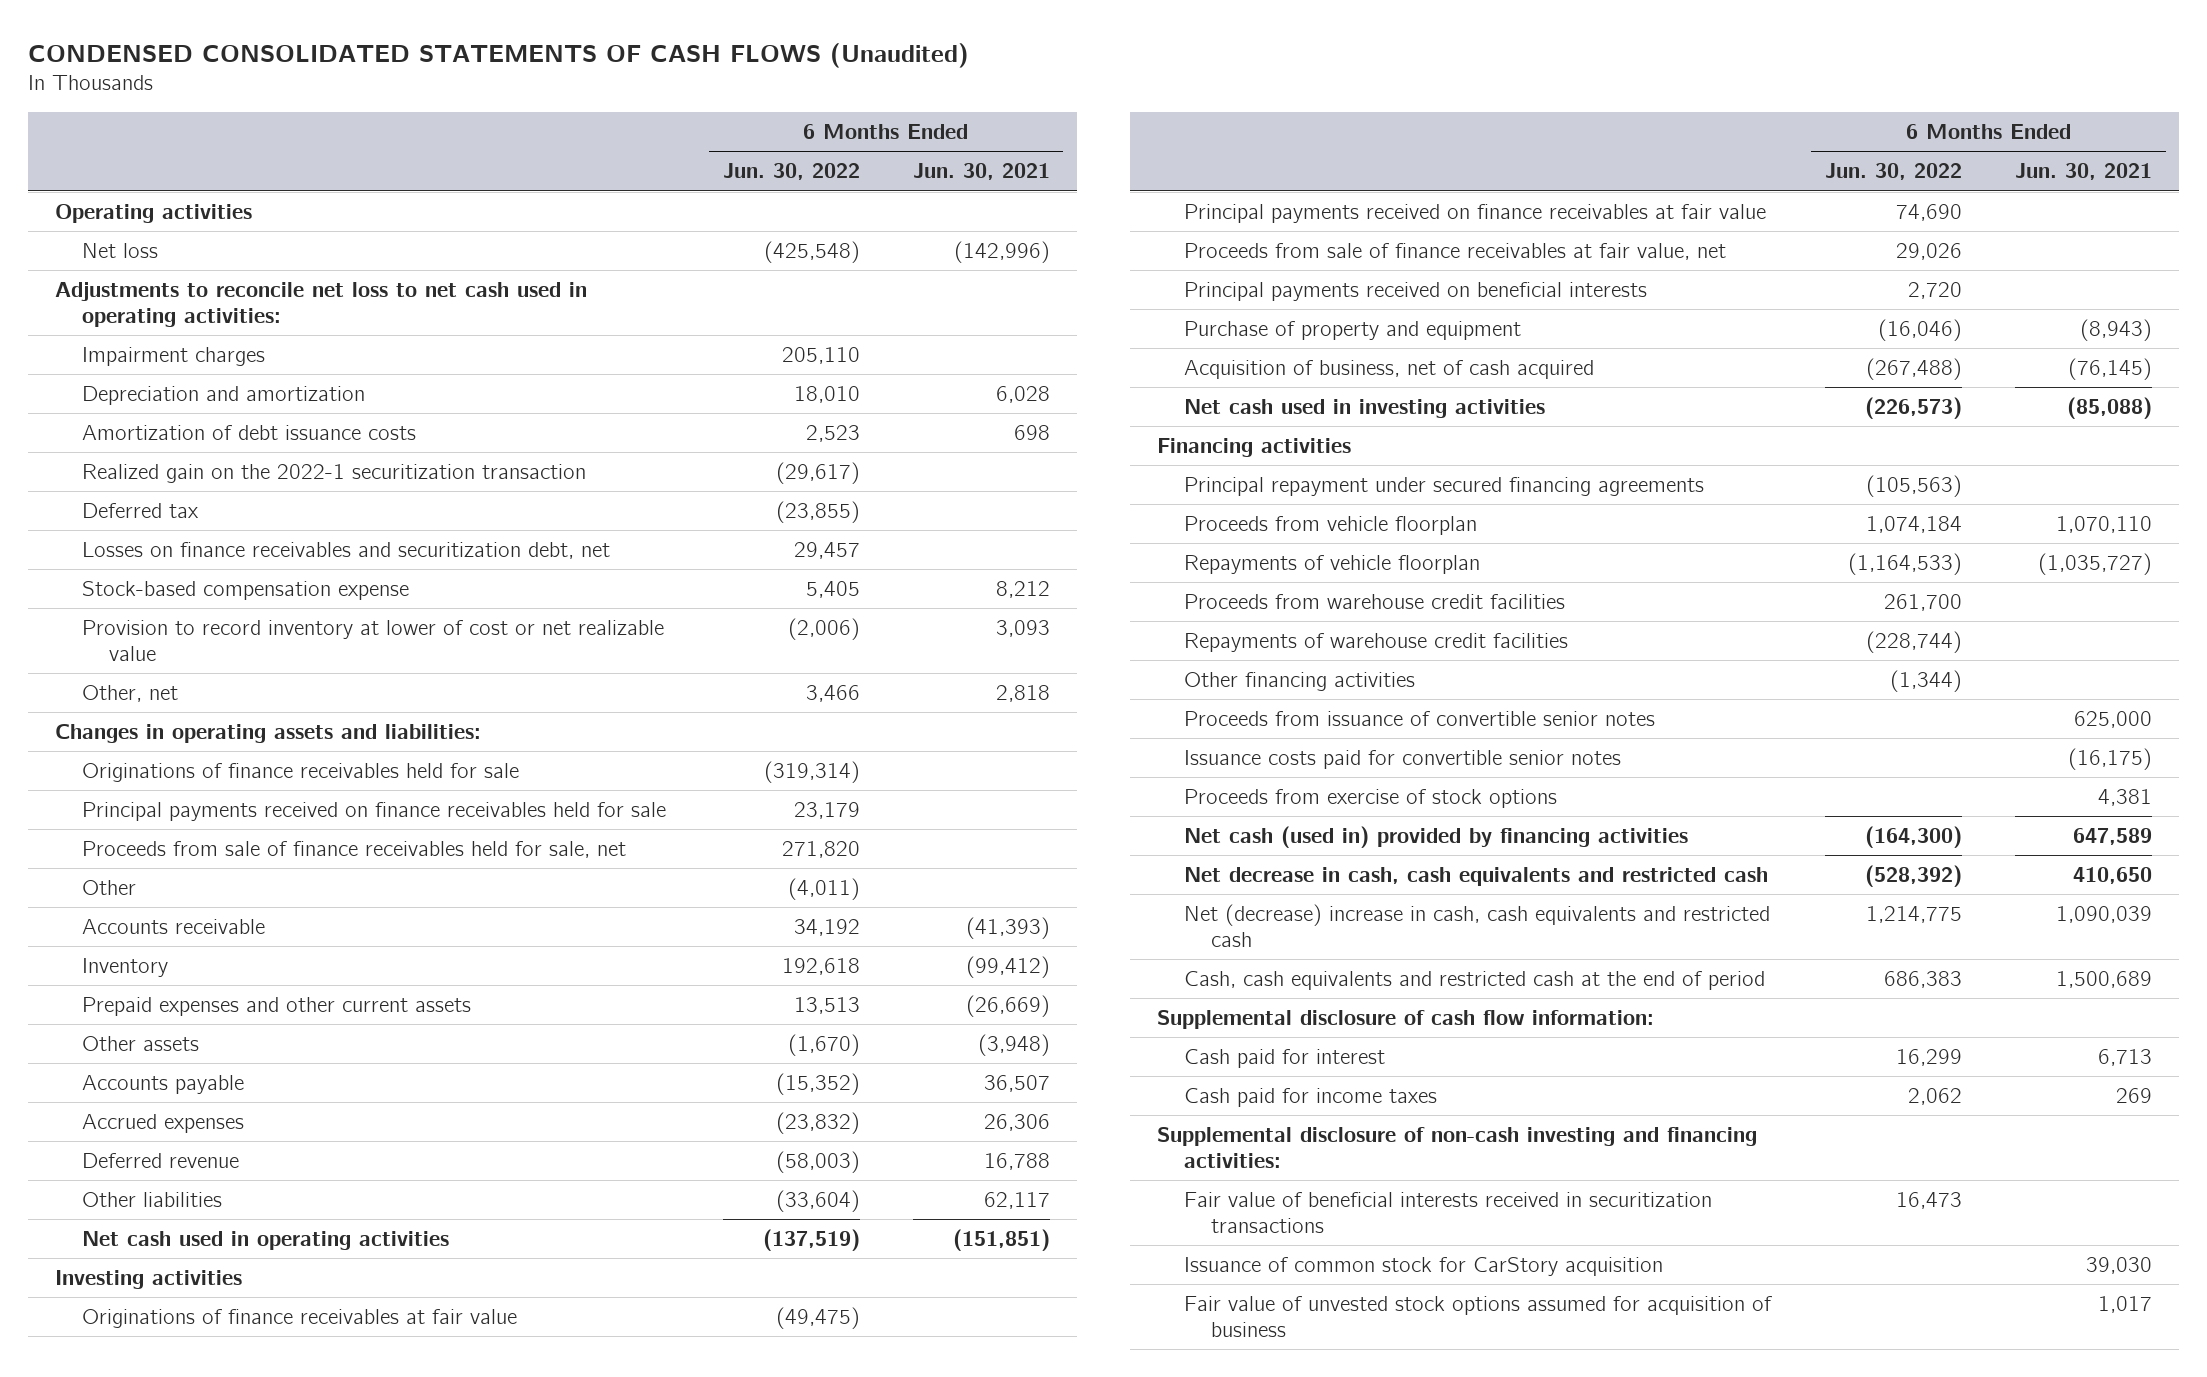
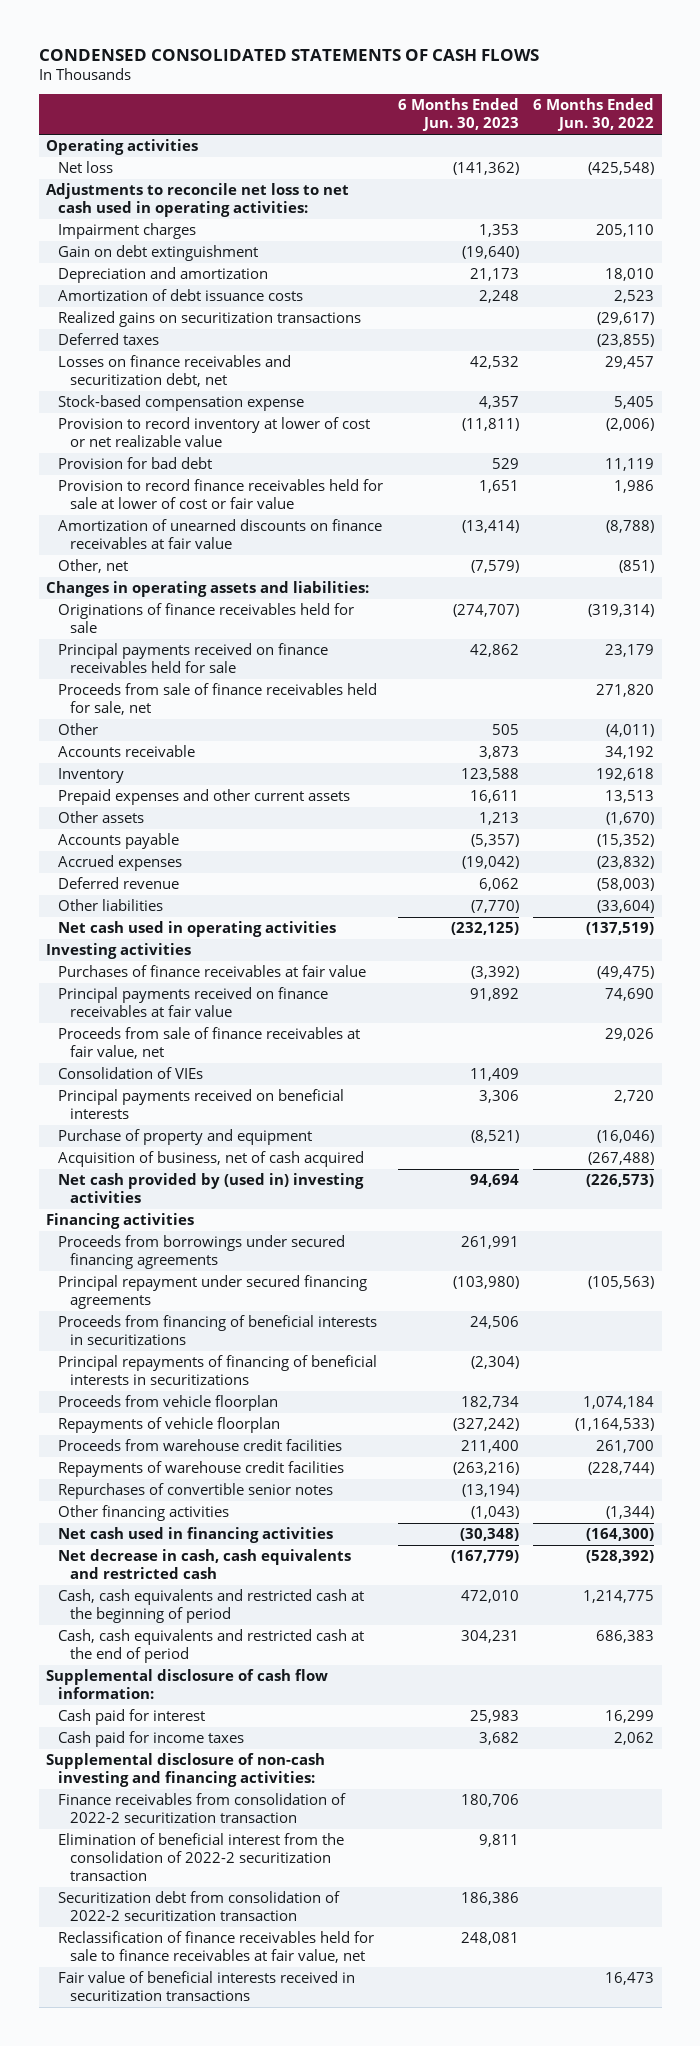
- CONDENSED CONSOLIDATED STATEMENTS OF CASH FLOWS (Unaudited)
+ CONDENSED CONSOLIDATED STATEMENTS OF CASH FLOWS
- | 6 Months Ended Jun. 30, 2022 | 6 Months Ended Jun. 30, 2021
+ | 6 Months Ended Jun. 30, 2023 | 6 Months Ended Jun. 30, 2022
+ Gain on debt extinguishment | (19,640) |
- Realized gain on the 2022-1 securitization transaction | (29,617) |
- Deferred tax | (23,855) |
+ Realized gains on securitization transactions | | (29,617)
+ Deferred taxes | | (23,855)
- Other, net | 3,466 | 2,818
+ Provision for bad debt | 529 | 11,119
+ Provision to record finance receivables held for sale at lower of cost or fair value | 1,651 | 1,986
+ Amortization of unearned discounts on finance receivables at fair value | (13,414) | (8,788)
+ Other, net | (7,579) | (851)
- Originations of finance receivables at fair value | (49,475) |
+ Purchases of finance receivables at fair value | (3,392) | (49,475)
+ Consolidation of VIEs | 11,409 |
- Net cash used in investing activities | (226,573) | (85,088)
+ Net cash provided by (used in) investing activities | 94,694 | (226,573)
+ Proceeds from borrowings under secured financing agreements | 261,991 |
+ Proceeds from financing of beneficial interests in securitizations | 24,506 |
+ Principal repayments of financing of beneficial interests in securitizations | (2,304) |
+ Repurchases of convertible senior notes | (13,194) |
- Proceeds from issuance of convertible senior notes | | 625,000
- Issuance costs paid for convertible senior notes | | (16,175)
- Proceeds from exercise of stock options | | 4,381
- Net cash (used in) provided by financing activities | (164,300) | 647,589
+ Net cash used in financing activities | (30,348) | (164,300)
- Net (decrease) increase in cash, cash equivalents and restricted cash | 1,214,775 | 1,090,039
+ Cash, cash equivalents and restricted cash at the beginning of period | 472,010 | 1,214,775
+ Finance receivables from consolidation of 2022-2 securitization transaction | 180,706 |
+ Elimination of beneficial interest from the consolidation of 2022-2 securitization transaction | 9,811 |
+ Securitization debt from consolidation of 2022-2 securitization transaction | 186,386 |
+ Reclassification of finance receivables held for sale to finance receivables at fair value, net | 248,081 |
- Issuance of common stock for CarStory acquisition | | 39,030
- Fair value of unvested stock options assumed for acquisition of business | | 1,017

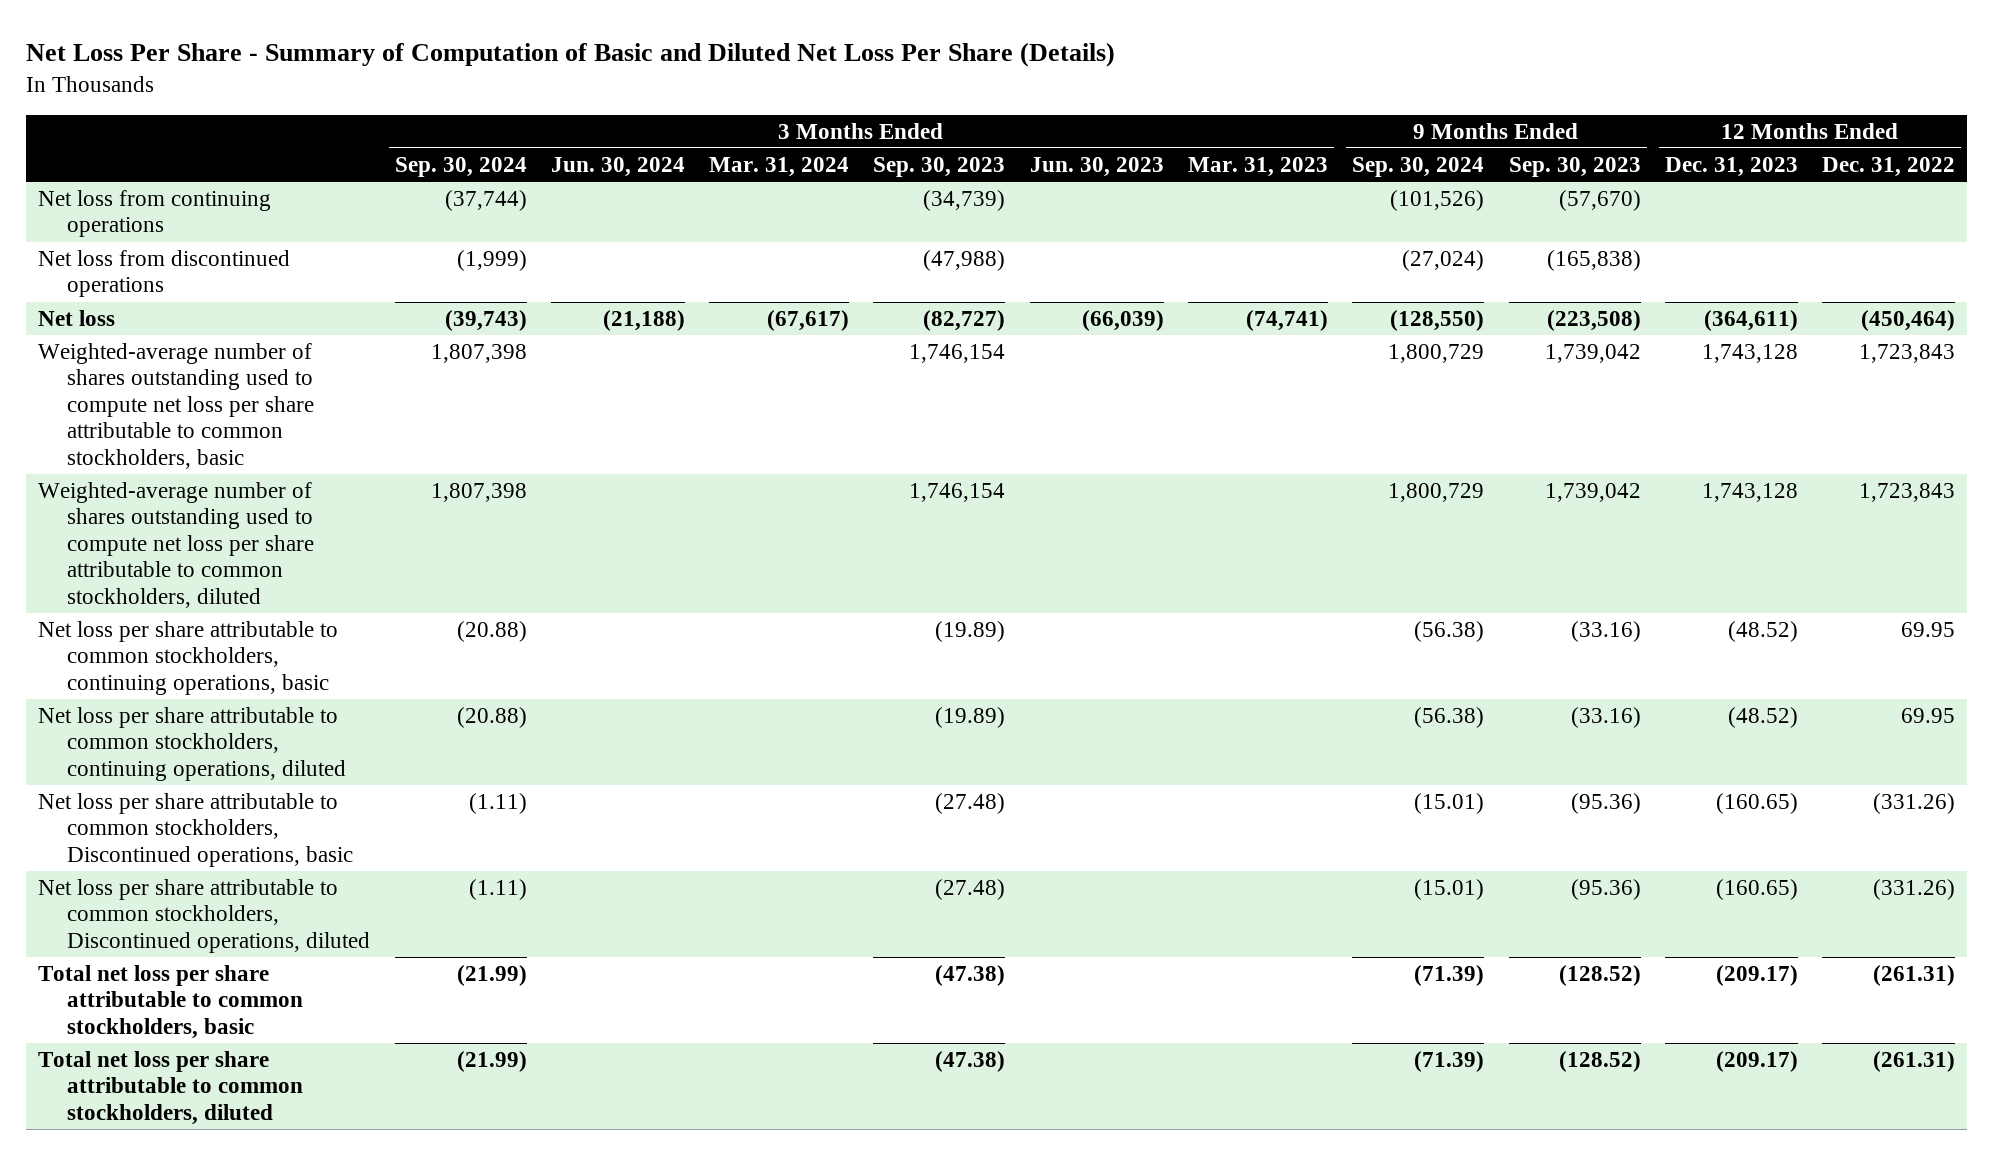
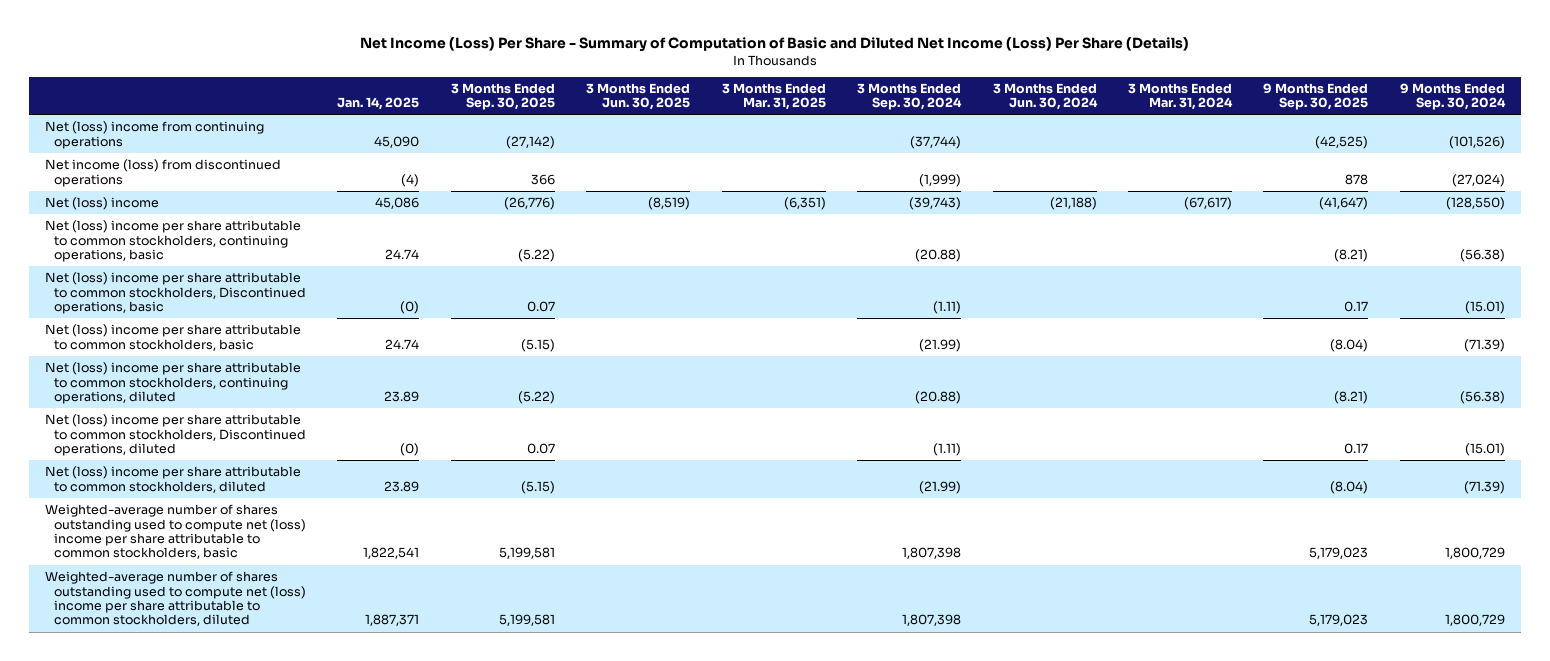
- Net Loss Per Share - Summary of Computation of Basic and Diluted Net Loss Per Share (Details)
+ Net Income (Loss) Per Share - Summary of Computation of Basic and Diluted Net Income (Loss) Per Share (Details)
- | 3 Months Ended Sep. 30, 2024 | 3 Months Ended Jun. 30, 2024 | 3 Months Ended Mar. 31, 2024 | 3 Months Ended Sep. 30, 2023 | 3 Months Ended Jun. 30, 2023 | 3 Months Ended Mar. 31, 2023 | 9 Months Ended Sep. 30, 2024 | 9 Months Ended Sep. 30, 2023 | 12 Months Ended Dec. 31, 2023 | 12 Months Ended Dec. 31, 2022
+ | Jan. 14, 2025 | 3 Months Ended Sep. 30, 2025 | 3 Months Ended Jun. 30, 2025 | 3 Months Ended Mar. 31, 2025 | 3 Months Ended Sep. 30, 2024 | 3 Months Ended Jun. 30, 2024 | 3 Months Ended Mar. 31, 2024 | 9 Months Ended Sep. 30, 2025 | 9 Months Ended Sep. 30, 2024
- Net loss from continuing operations | (37,744) | | | (34,739) | | | (101,526) | (57,670) | |
- Net loss from discontinued operations | (1,999) | | | (47,988) | | | (27,024) | (165,838) | |
- Net loss | (39,743) | (21,188) | (67,617) | (82,727) | (66,039) | (74,741) | (128,550) | (223,508) | (364,611) | (450,464)
- Weighted-average number of shares outstanding used to compute net loss per share attributable to common stockholders, basic | 1,807,398 | | | 1,746,154 | | | 1,800,729 | 1,739,042 | 1,743,128 | 1,723,843
- Weighted-average number of shares outstanding used to compute net loss per share attributable to common stockholders, diluted | 1,807,398 | | | 1,746,154 | | | 1,800,729 | 1,739,042 | 1,743,128 | 1,723,843
- Net loss per share attributable to common stockholders, continuing operations, basic | (20.88) | | | (19.89) | | | (56.38) | (33.16) | (48.52) | 69.95
- Net loss per share attributable to common stockholders, continuing operations, diluted | (20.88) | | | (19.89) | | | (56.38) | (33.16) | (48.52) | 69.95
- Net loss per share attributable to common stockholders, Discontinued operations, basic | (1.11) | | | (27.48) | | | (15.01) | (95.36) | (160.65) | (331.26)
- Net loss per share attributable to common stockholders, Discontinued operations, diluted | (1.11) | | | (27.48) | | | (15.01) | (95.36) | (160.65) | (331.26)
- Total net loss per share attributable to common stockholders, basic | (21.99) | | | (47.38) | | | (71.39) | (128.52) | (209.17) | (261.31)
- Total net loss per share attributable to common stockholders, diluted | (21.99) | | | (47.38) | | | (71.39) | (128.52) | (209.17) | (261.31)
+ Net (loss) income from continuing operations | 45,090 | (27,142) | | | (37,744) | | | (42,525) | (101,526)
+ Net income (loss) from discontinued operations | (4) | 366 | | | (1,999) | | | 878 | (27,024)
+ Net (loss) income | 45,086 | (26,776) | (8,519) | (6,351) | (39,743) | (21,188) | (67,617) | (41,647) | (128,550)
+ Net (loss) income per share attributable to common stockholders, continuing operations, basic | 24.74 | (5.22) | | | (20.88) | | | (8.21) | (56.38)
+ Net (loss) income per share attributable to common stockholders, Discontinued operations, basic | (0) | 0.07 | | | (1.11) | | | 0.17 | (15.01)
+ Net (loss) income per share attributable to common stockholders, basic | 24.74 | (5.15) | | | (21.99) | | | (8.04) | (71.39)
+ Net (loss) income per share attributable to common stockholders, continuing operations, diluted | 23.89 | (5.22) | | | (20.88) | | | (8.21) | (56.38)
+ Net (loss) income per share attributable to common stockholders, Discontinued operations, diluted | (0) | 0.07 | | | (1.11) | | | 0.17 | (15.01)
+ Net (loss) income per share attributable to common stockholders, diluted | 23.89 | (5.15) | | | (21.99) | | | (8.04) | (71.39)
+ Weighted-average number of shares outstanding used to compute net (loss) income per share attributable to common stockholders, basic | 1,822,541 | 5,199,581 | | | 1,807,398 | | | 5,179,023 | 1,800,729
+ Weighted-average number of shares outstanding used to compute net (loss) income per share attributable to common stockholders, diluted | 1,887,371 | 5,199,581 | | | 1,807,398 | | | 5,179,023 | 1,800,729

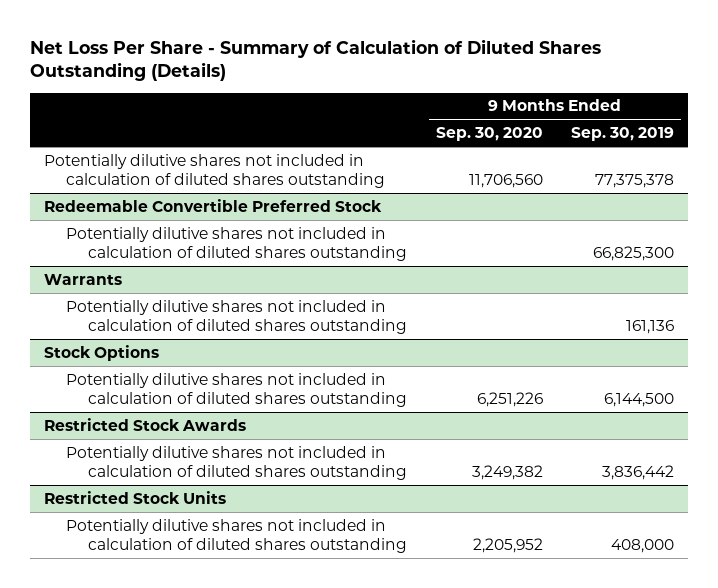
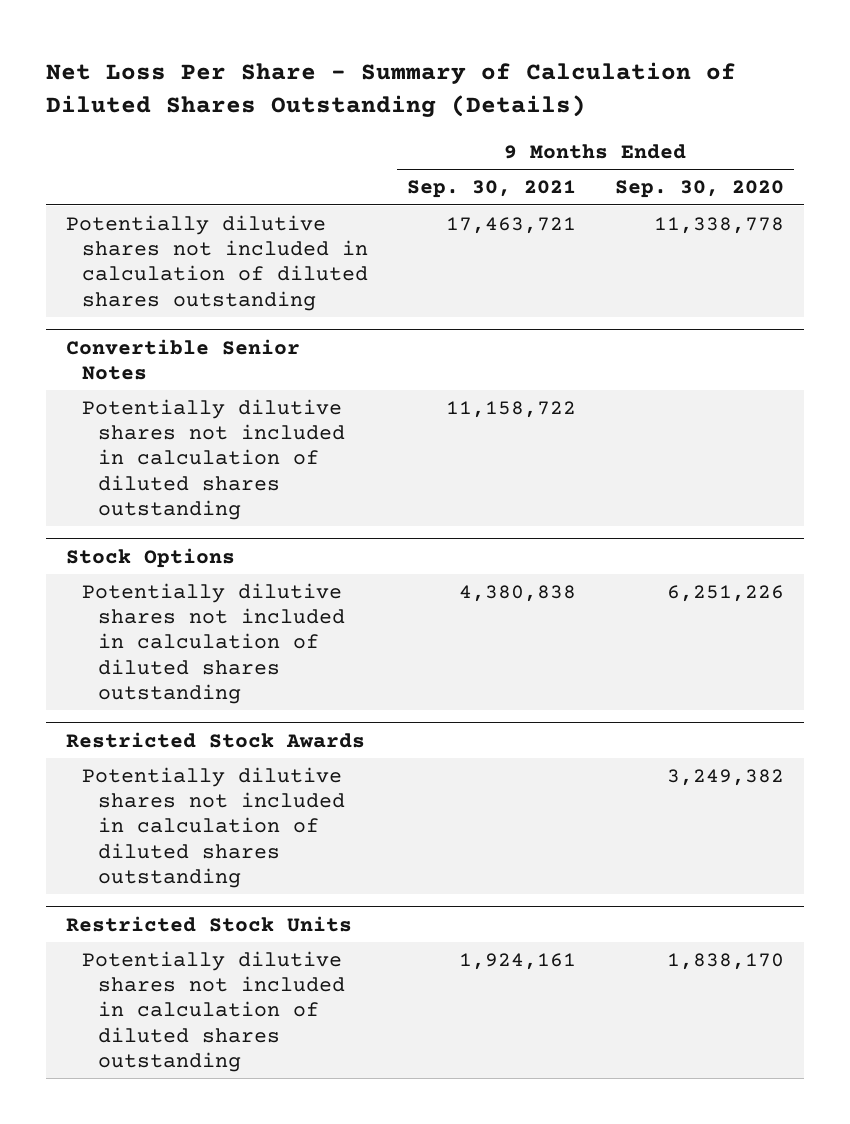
- | 9 Months Ended Sep. 30, 2020 | 9 Months Ended Sep. 30, 2019
+ | 9 Months Ended Sep. 30, 2021 | 9 Months Ended Sep. 30, 2020
- Potentially dilutive shares not included in calculation of diluted shares outstanding | 11,706,560 | 77,375,378
- Redeemable Convertible Preferred Stock
- Potentially dilutive shares not included in calculation of diluted shares outstanding | | 66,825,300
- Warrants
+ Potentially dilutive shares not included in calculation of diluted shares outstanding | 17,463,721 | 11,338,778
+ Convertible Senior Notes
@ Restricted Stock Units
- Potentially dilutive shares not included in calculation of diluted shares outstanding | 2,205,952 | 408,000
+ Potentially dilutive shares not included in calculation of diluted shares outstanding | 1,924,161 | 1,838,170

